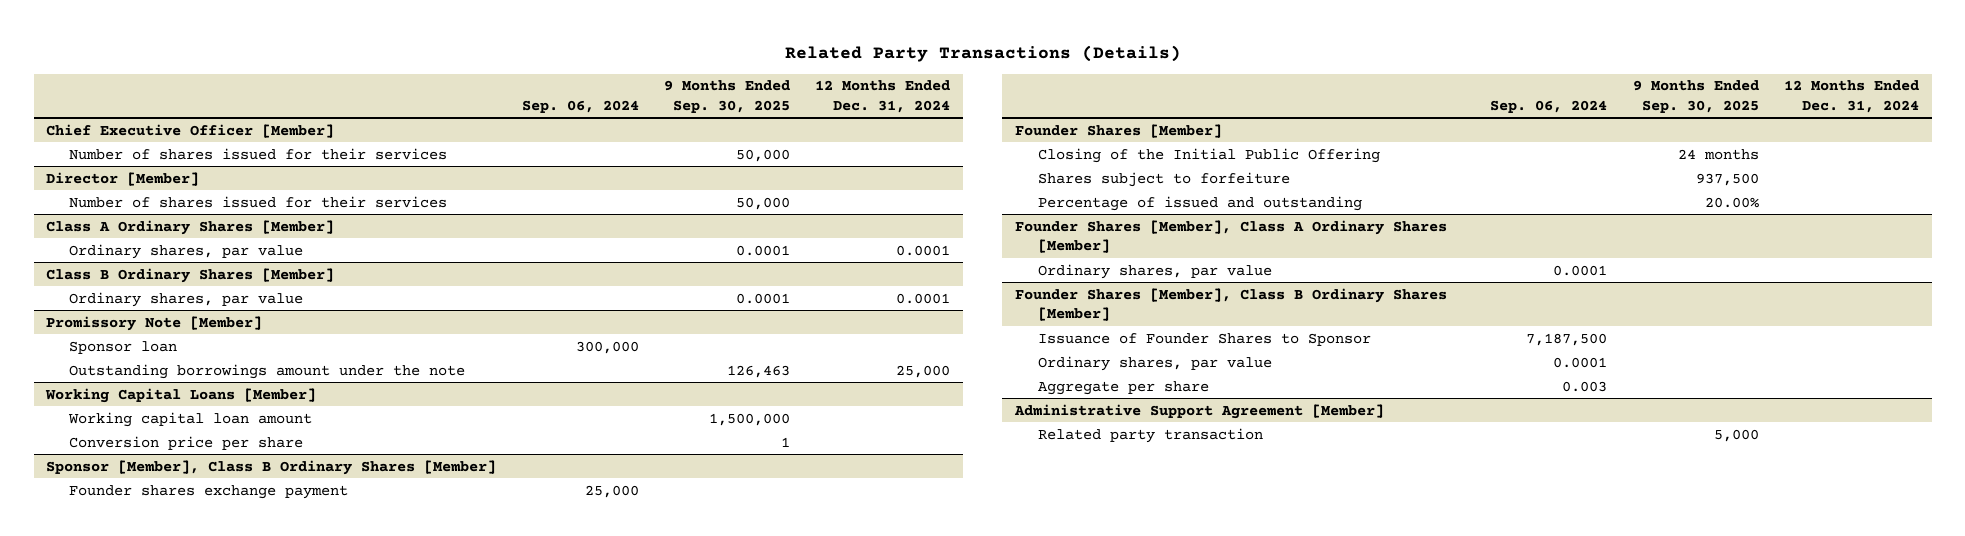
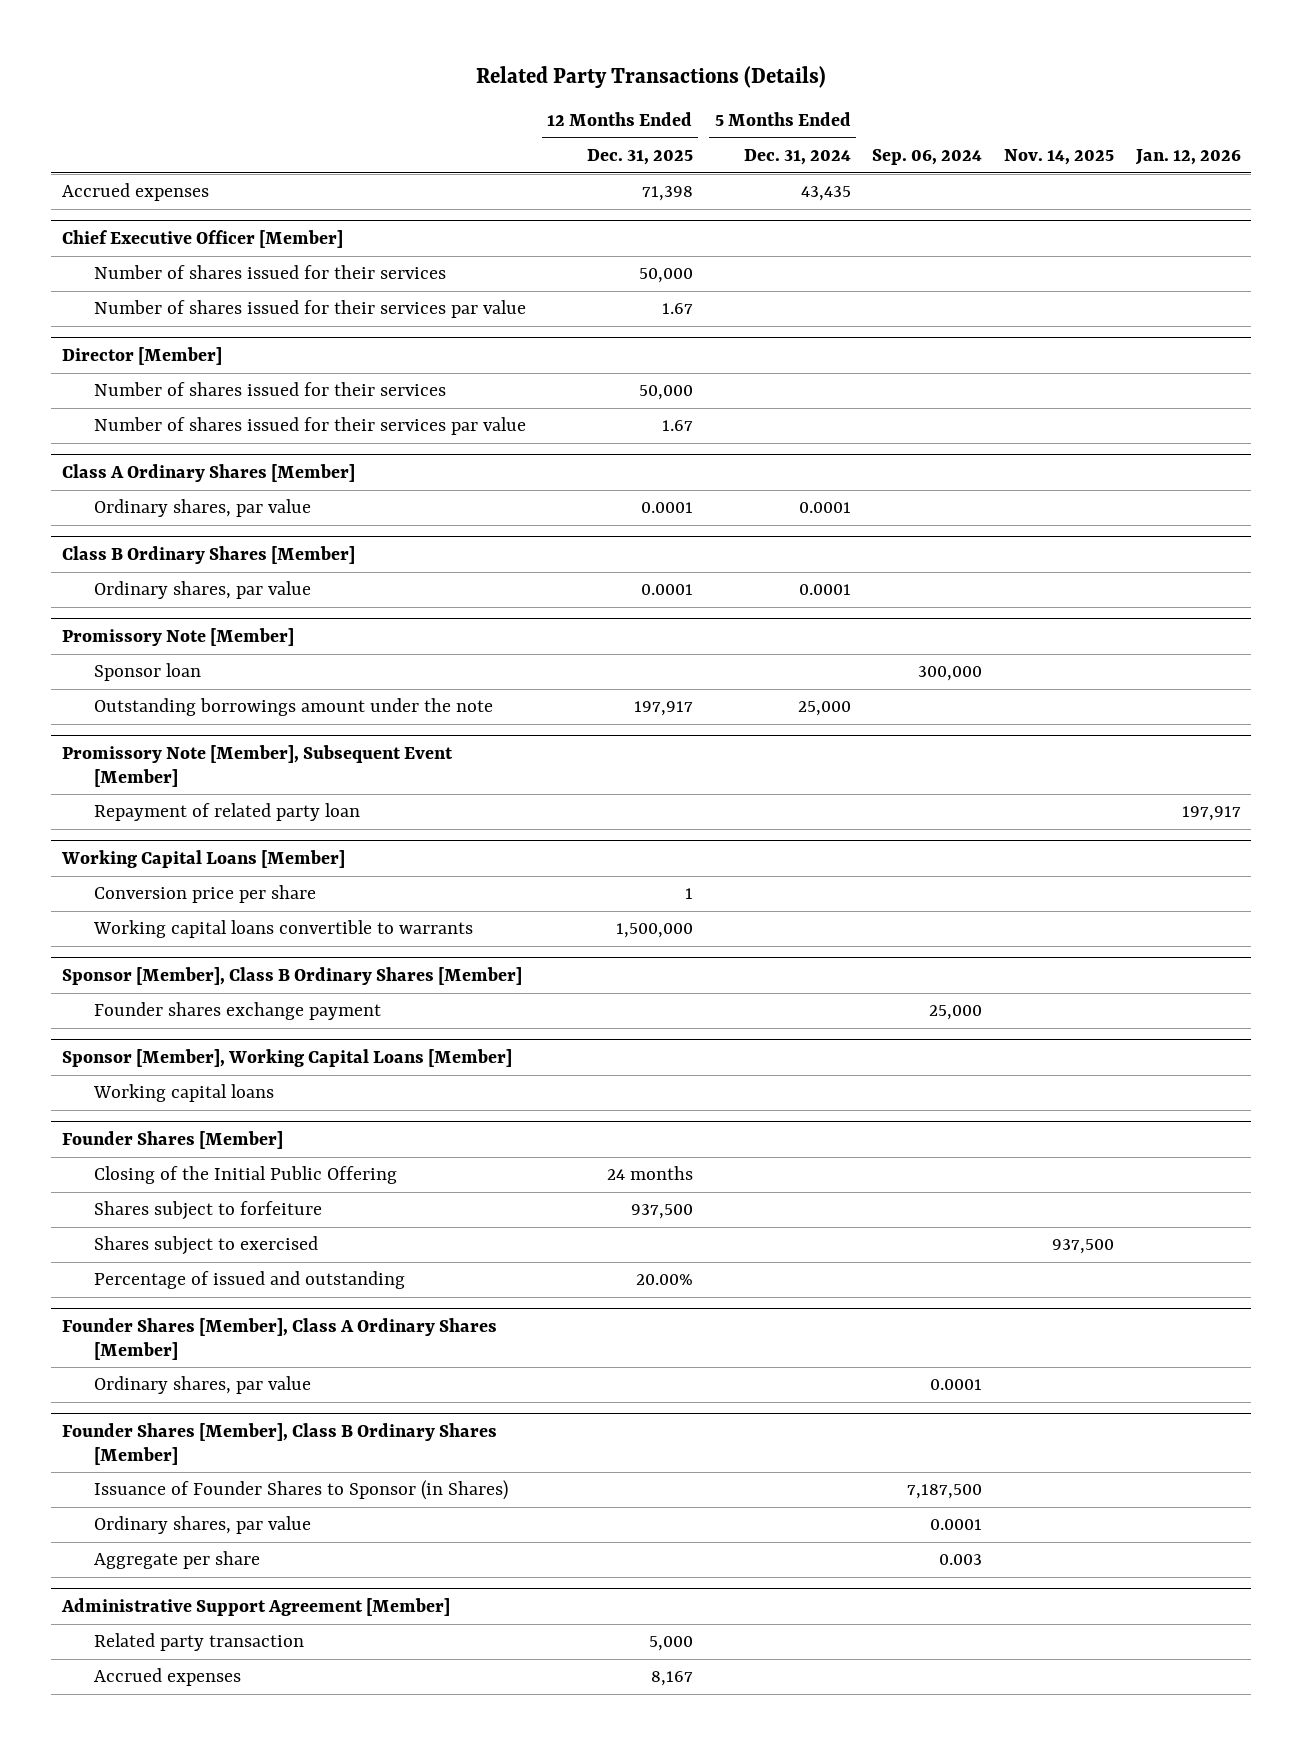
- | Sep. 06, 2024 | 9 Months Ended Sep. 30, 2025 | 12 Months Ended Dec. 31, 2024
+ | 12 Months Ended Dec. 31, 2025 | 5 Months Ended Dec. 31, 2024 | Sep. 06, 2024 | Nov. 14, 2025 | Jan. 12, 2026
+ Accrued expenses | 71,398 | 43,435 | | |
@ Chief Executive Officer [Member]
+ Number of shares issued for their services par value | 1.67 | | | |
@ Director [Member]
+ Number of shares issued for their services par value | 1.67 | | | |
+ Promissory Note [Member], Subsequent Event [Member]
+ Repayment of related party loan | | | | | 197,917
@ Working Capital Loans [Member]
- Working capital loan amount | | 1,500,000 |
+ Working capital loans convertible to warrants | 1,500,000 | | | |
+ Sponsor [Member], Working Capital Loans [Member]
+ Working capital loans
@ Founder Shares [Member]
+ Shares subject to exercised | | | | 937,500 |
@ Founder Shares [Member], Class B Ordinary Shares [Member]
- Issuance of Founder Shares to Sponsor | 7,187,500 | |
+ Issuance of Founder Shares to Sponsor (in Shares) | | | 7,187,500 | |
@ Administrative Support Agreement [Member]
+ Accrued expenses | 8,167 | | | |

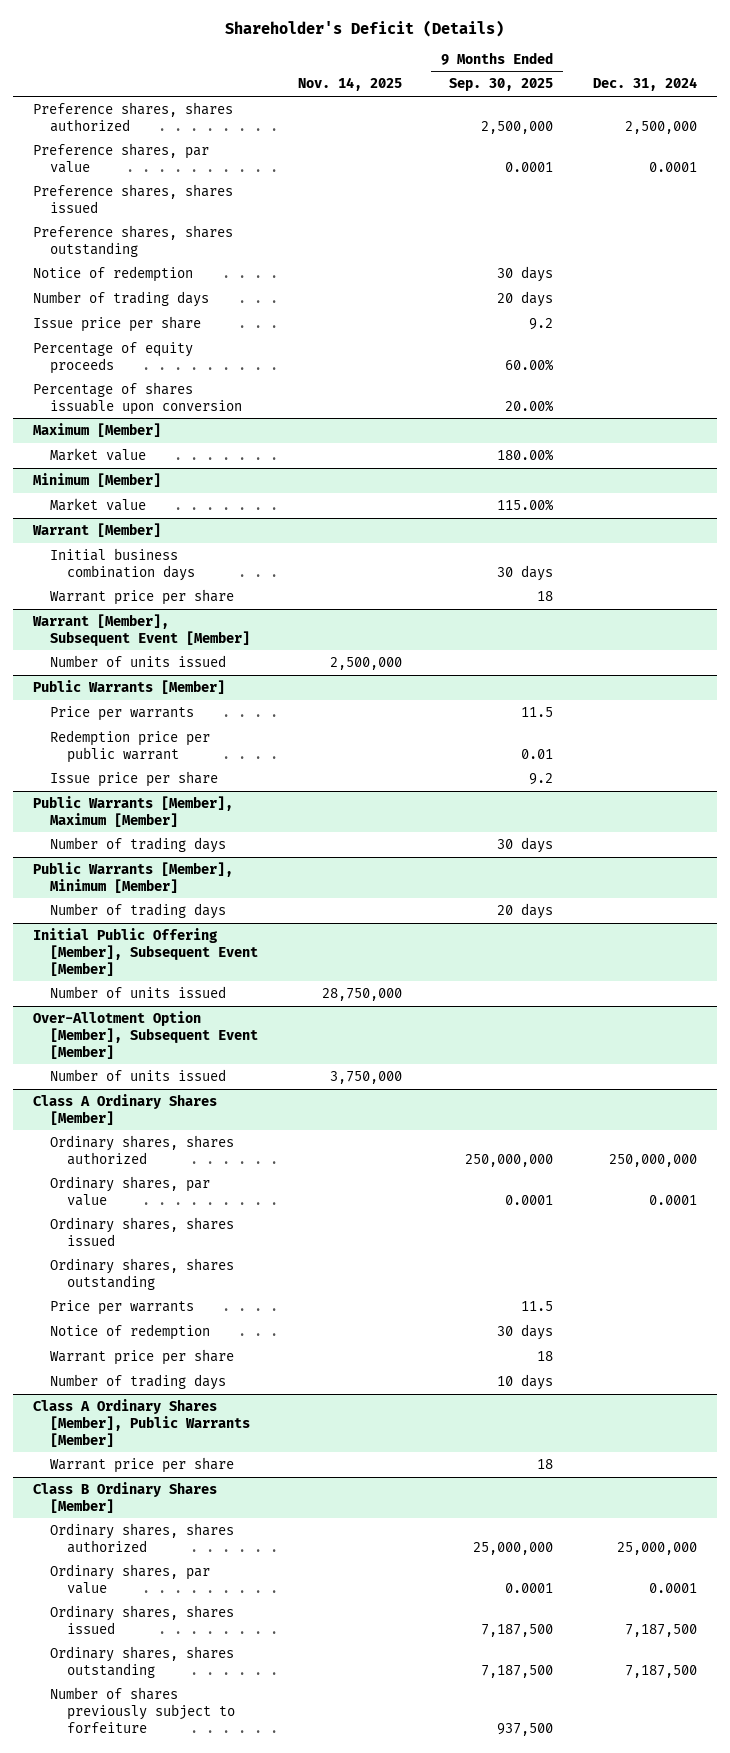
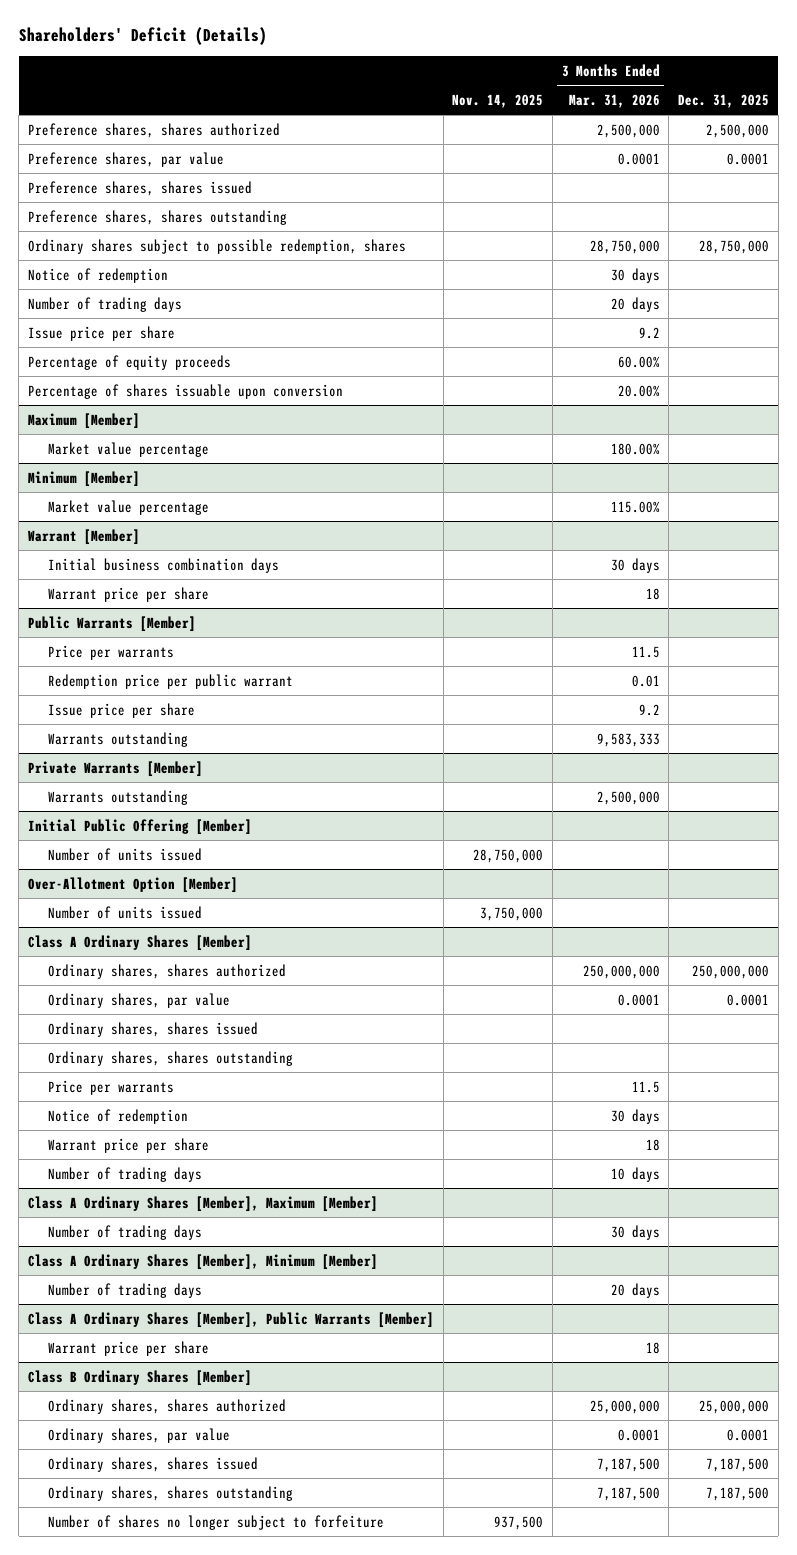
- Shareholder's Deficit (Details)
+ Shareholders' Deficit (Details)
- | Nov. 14, 2025 | 9 Months Ended Sep. 30, 2025 | Dec. 31, 2024
+ | Nov. 14, 2025 | 3 Months Ended Mar. 31, 2026 | Dec. 31, 2025
+ Ordinary shares subject to possible redemption, shares | | 28,750,000 | 28,750,000
@ Maximum [Member]
- Market value | | 180.00% |
+ Market value percentage | | 180.00% |
@ Minimum [Member]
- Market value | | 115.00% |
+ Market value percentage | | 115.00% |
- Warrant [Member], Subsequent Event [Member]
- Number of units issued | 2,500,000 | |
- Public Warrants [Member], Maximum [Member]
- Number of trading days | | 30 days |
- Public Warrants [Member], Minimum [Member]
- Number of trading days | | 20 days |
- Initial Public Offering [Member], Subsequent Event [Member]
@ Public Warrants [Member]
+ Warrants outstanding | | 9,583,333 |
+ Private Warrants [Member]
+ Warrants outstanding | | 2,500,000 |
+ Initial Public Offering [Member]
- Over-Allotment Option [Member], Subsequent Event [Member]
+ Over-Allotment Option [Member]
+ Class A Ordinary Shares [Member], Maximum [Member]
+ Number of trading days | | 30 days |
+ Class A Ordinary Shares [Member], Minimum [Member]
+ Number of trading days | | 20 days |
@ Class B Ordinary Shares [Member]
- Number of shares previously subject to forfeiture | | 937,500 |
+ Number of shares no longer subject to forfeiture | 937,500 | |

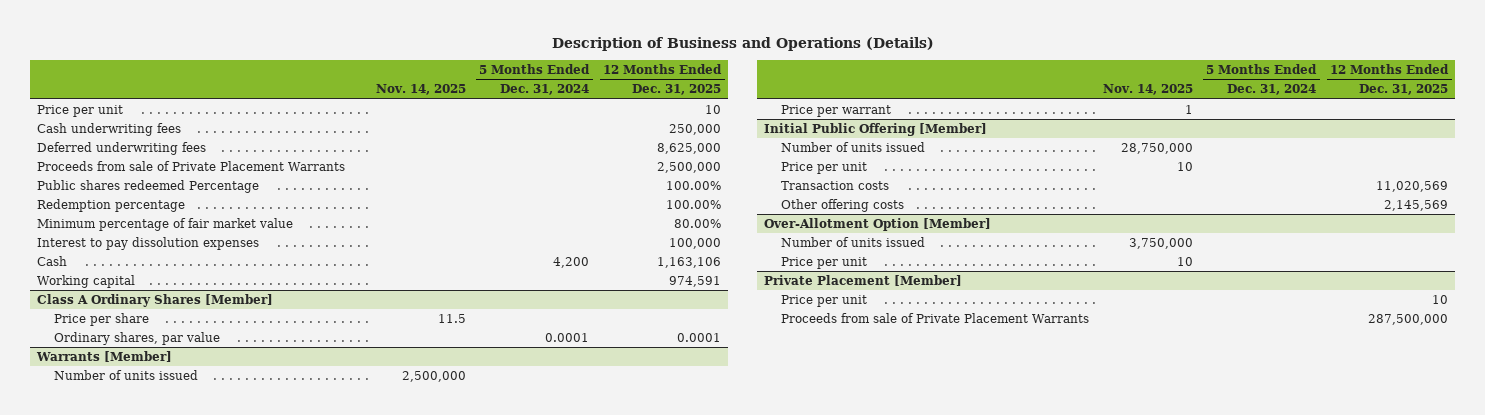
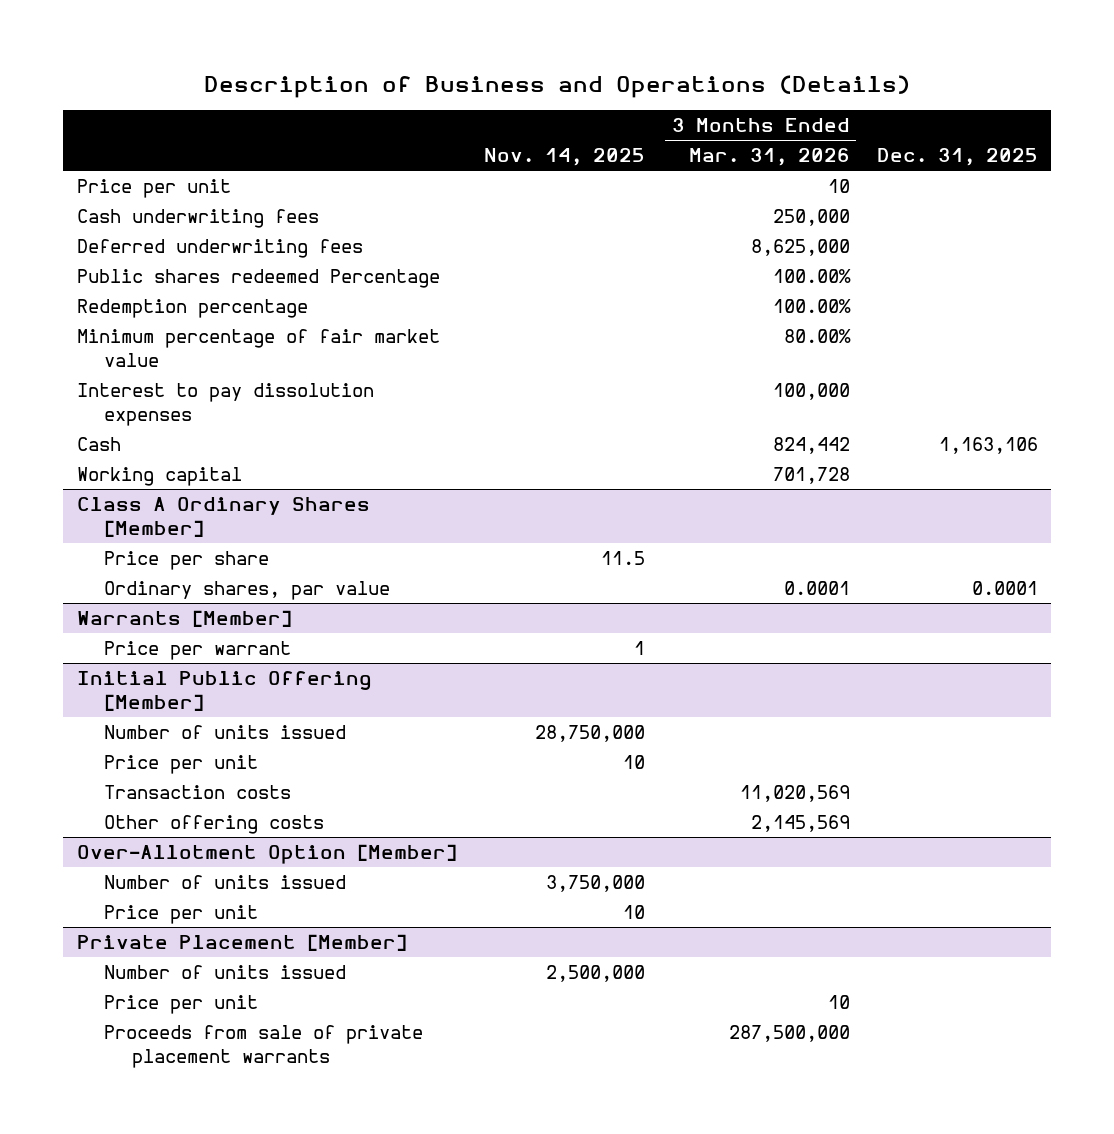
- | Nov. 14, 2025 | 5 Months Ended Dec. 31, 2024 | 12 Months Ended Dec. 31, 2025
+ | Nov. 14, 2025 | 3 Months Ended Mar. 31, 2026 | Dec. 31, 2025
- Proceeds from sale of Private Placement Warrants | | | 2,500,000
@ Warrants [Member]
- Number of units issued | 2,500,000 | |
@ Private Placement [Member]
+ Number of units issued | 2,500,000 | |
- Proceeds from sale of Private Placement Warrants | | | 287,500,000
+ Proceeds from sale of private placement warrants | | 287,500,000 |

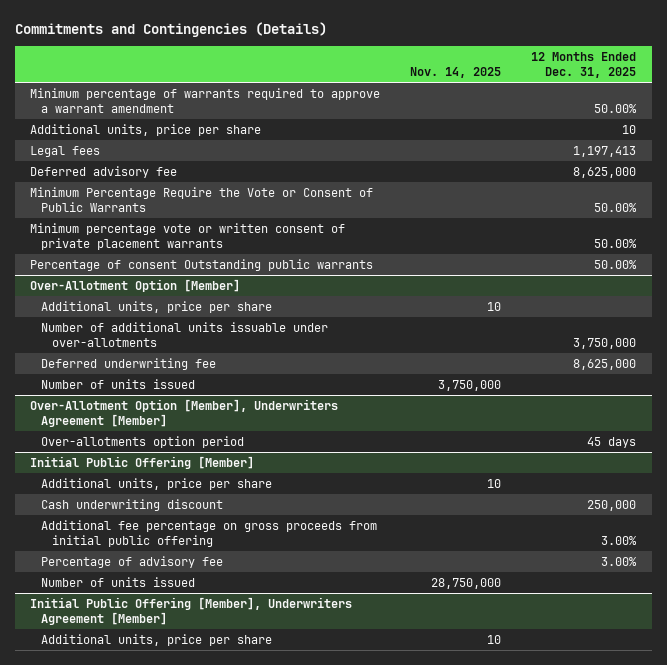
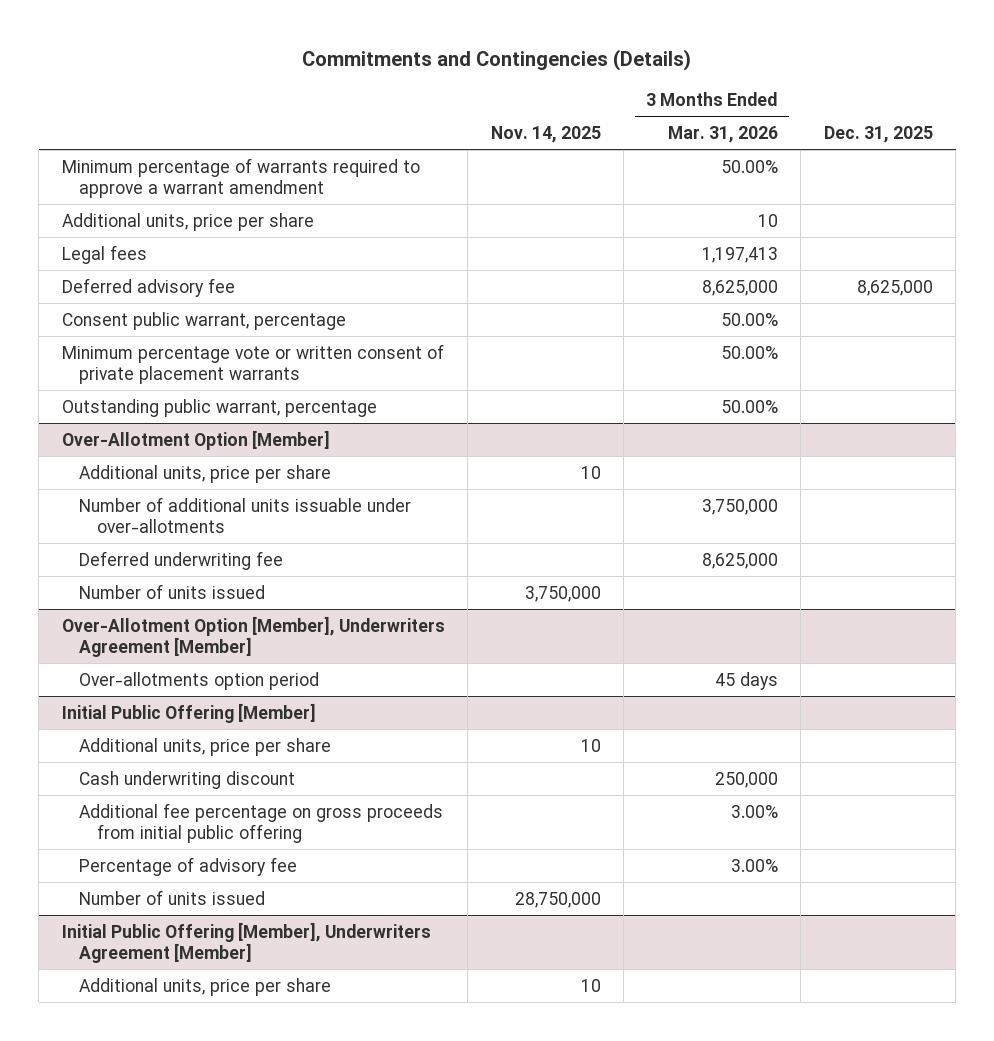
- | Nov. 14, 2025 | 12 Months Ended Dec. 31, 2025
+ | Nov. 14, 2025 | 3 Months Ended Mar. 31, 2026 | Dec. 31, 2025
- Minimum Percentage Require the Vote or Consent of Public Warrants | | 50.00%
+ Consent public warrant, percentage | | 50.00% |
- Percentage of consent Outstanding public warrants | | 50.00%
+ Outstanding public warrant, percentage | | 50.00% |

